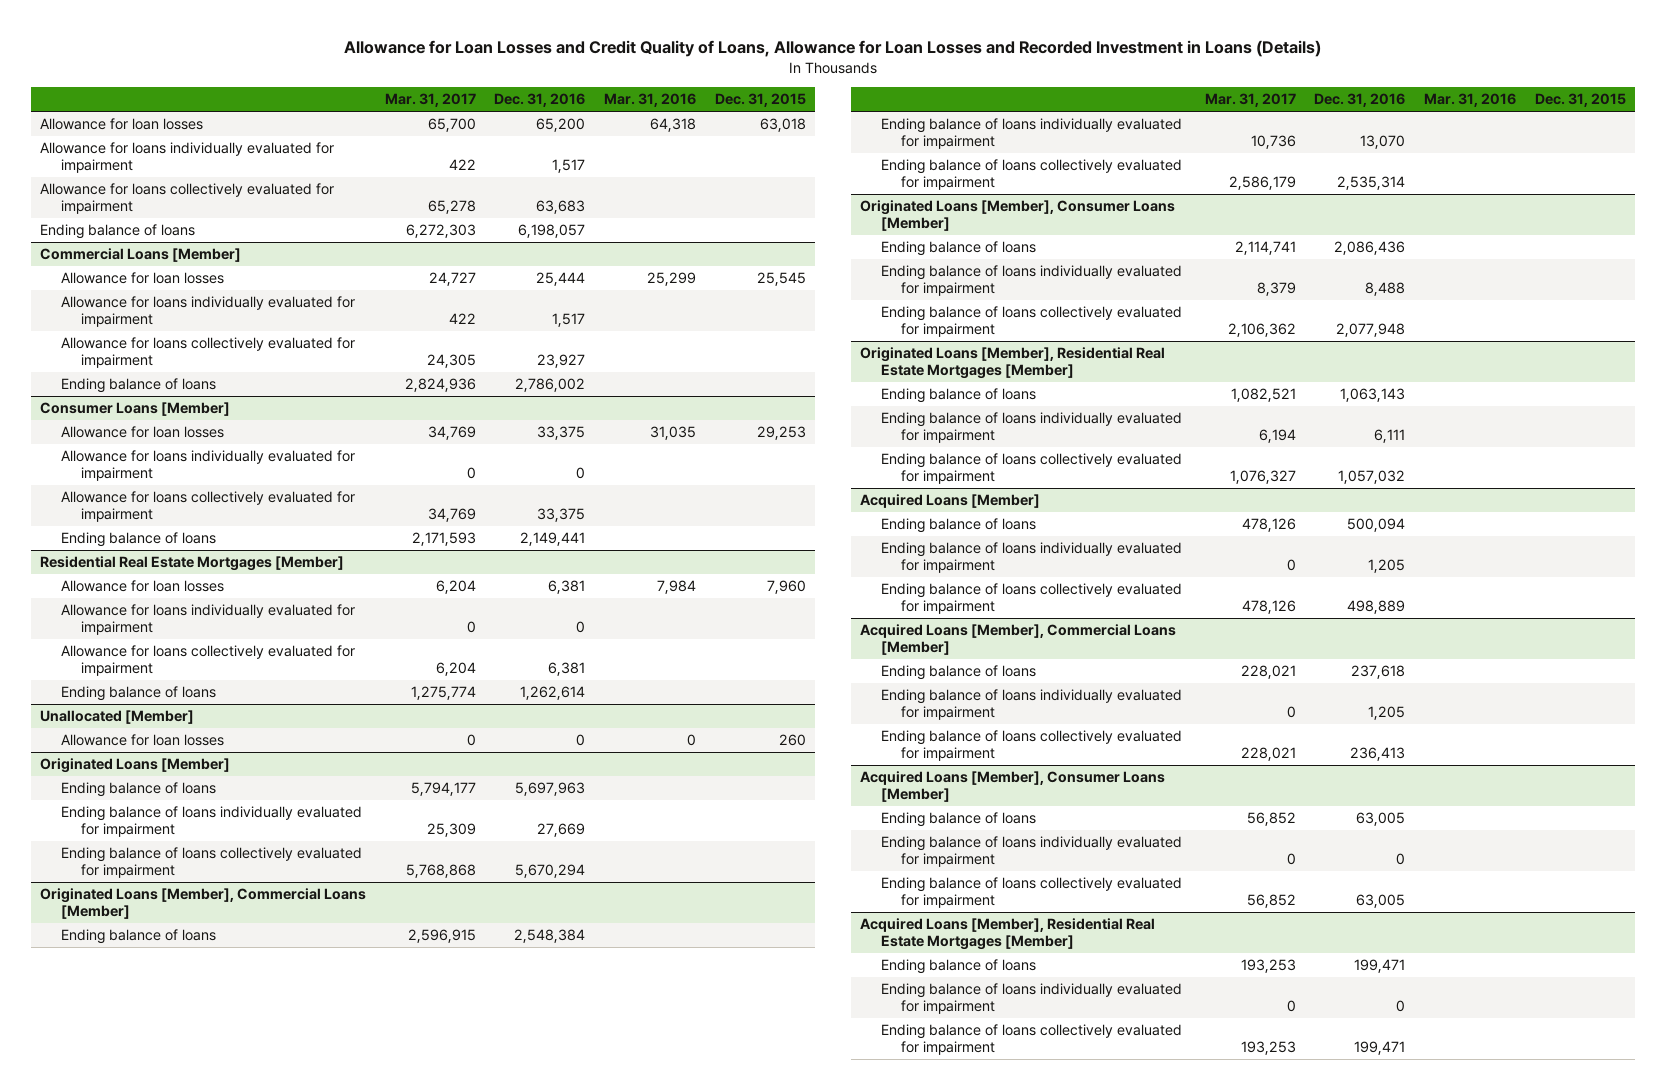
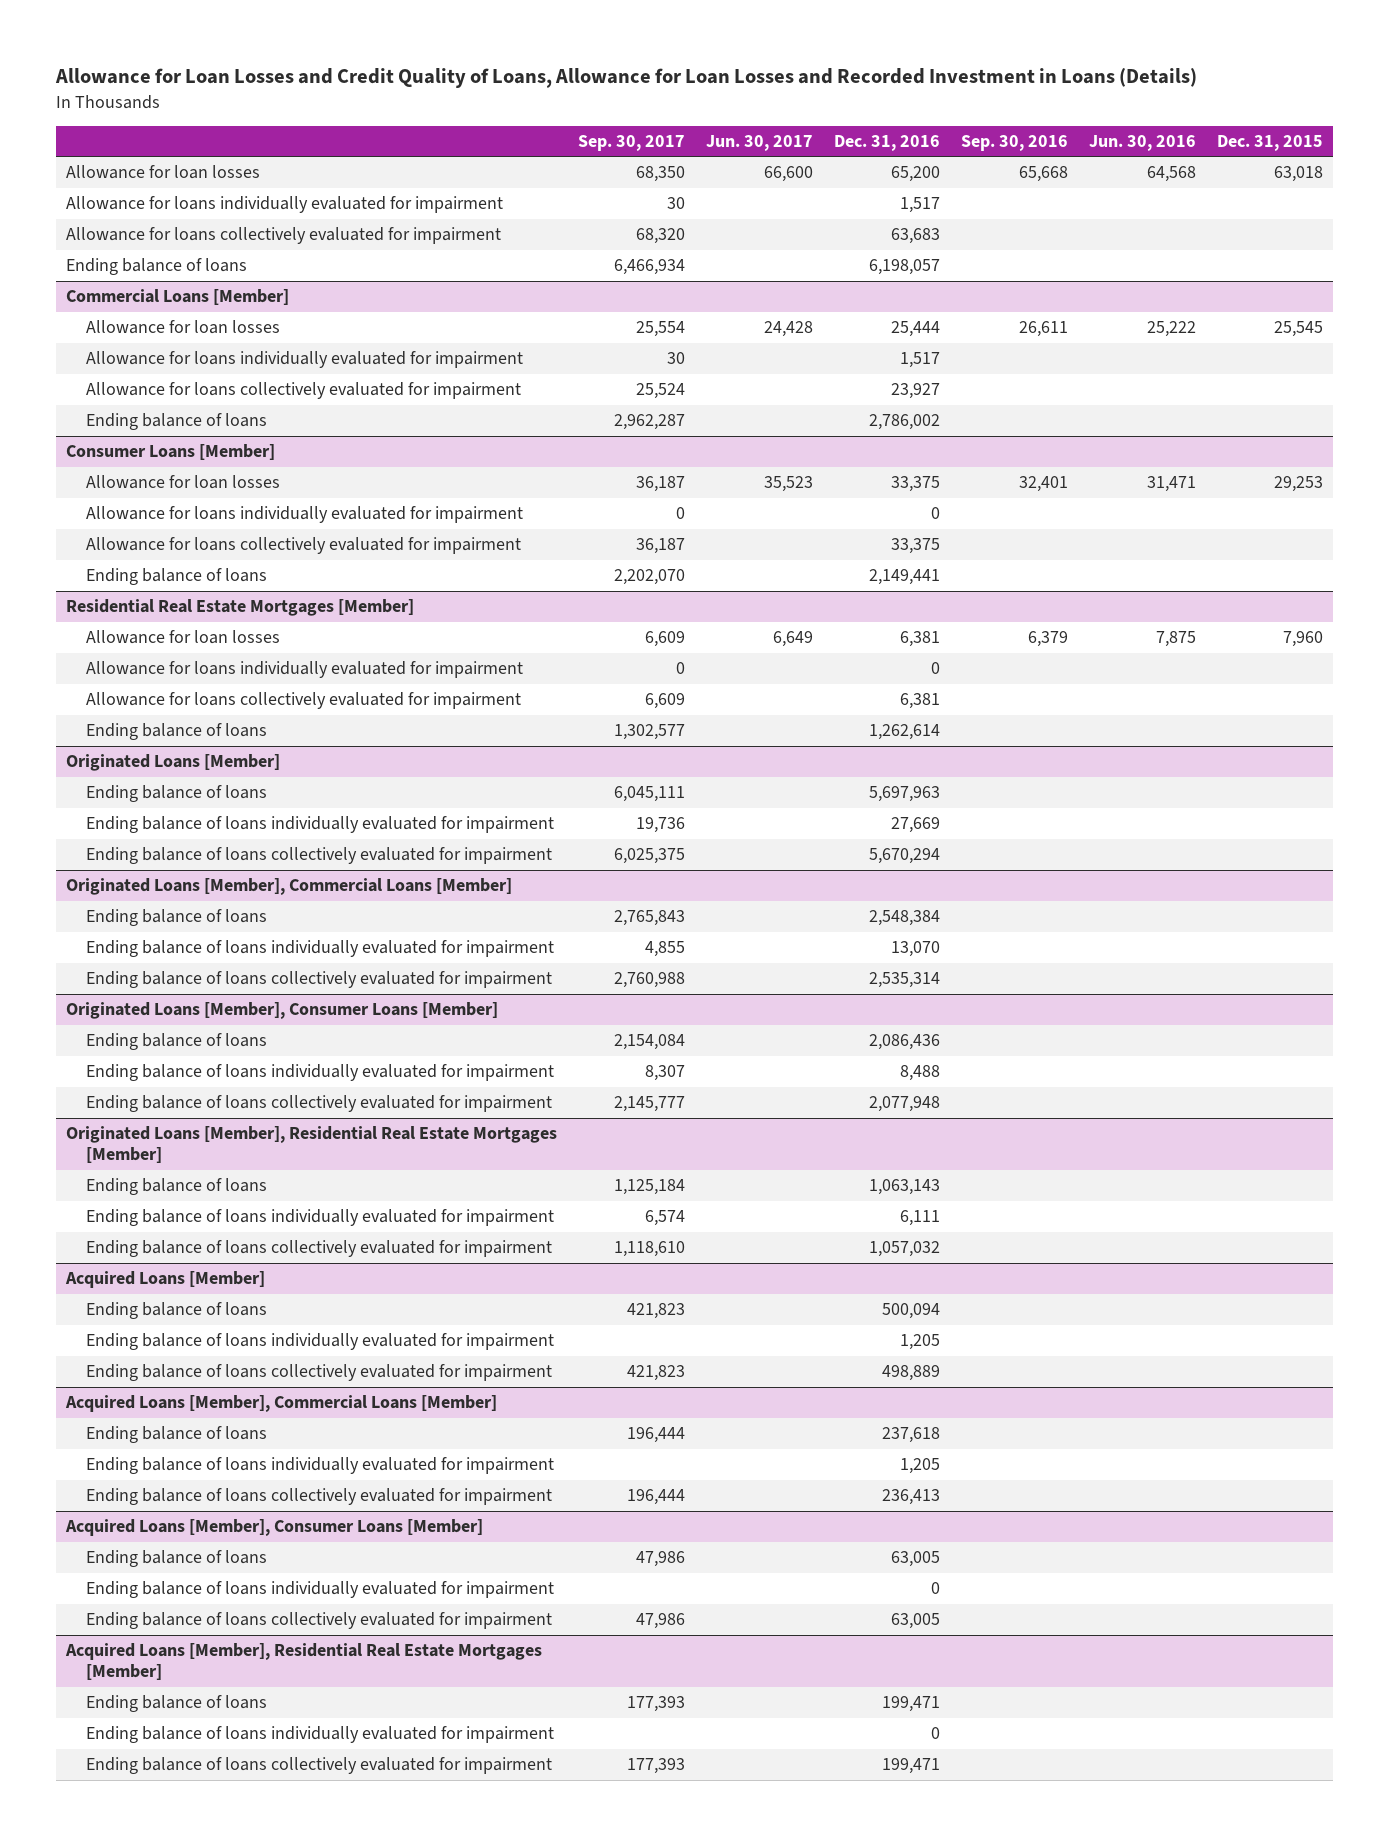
- | Mar. 31, 2017 | Dec. 31, 2016 | Mar. 31, 2016 | Dec. 31, 2015
+ | Sep. 30, 2017 | Jun. 30, 2017 | Dec. 31, 2016 | Sep. 30, 2016 | Jun. 30, 2016 | Dec. 31, 2015
- Unallocated [Member]
- Allowance for loan losses | 0 | 0 | 0 | 260

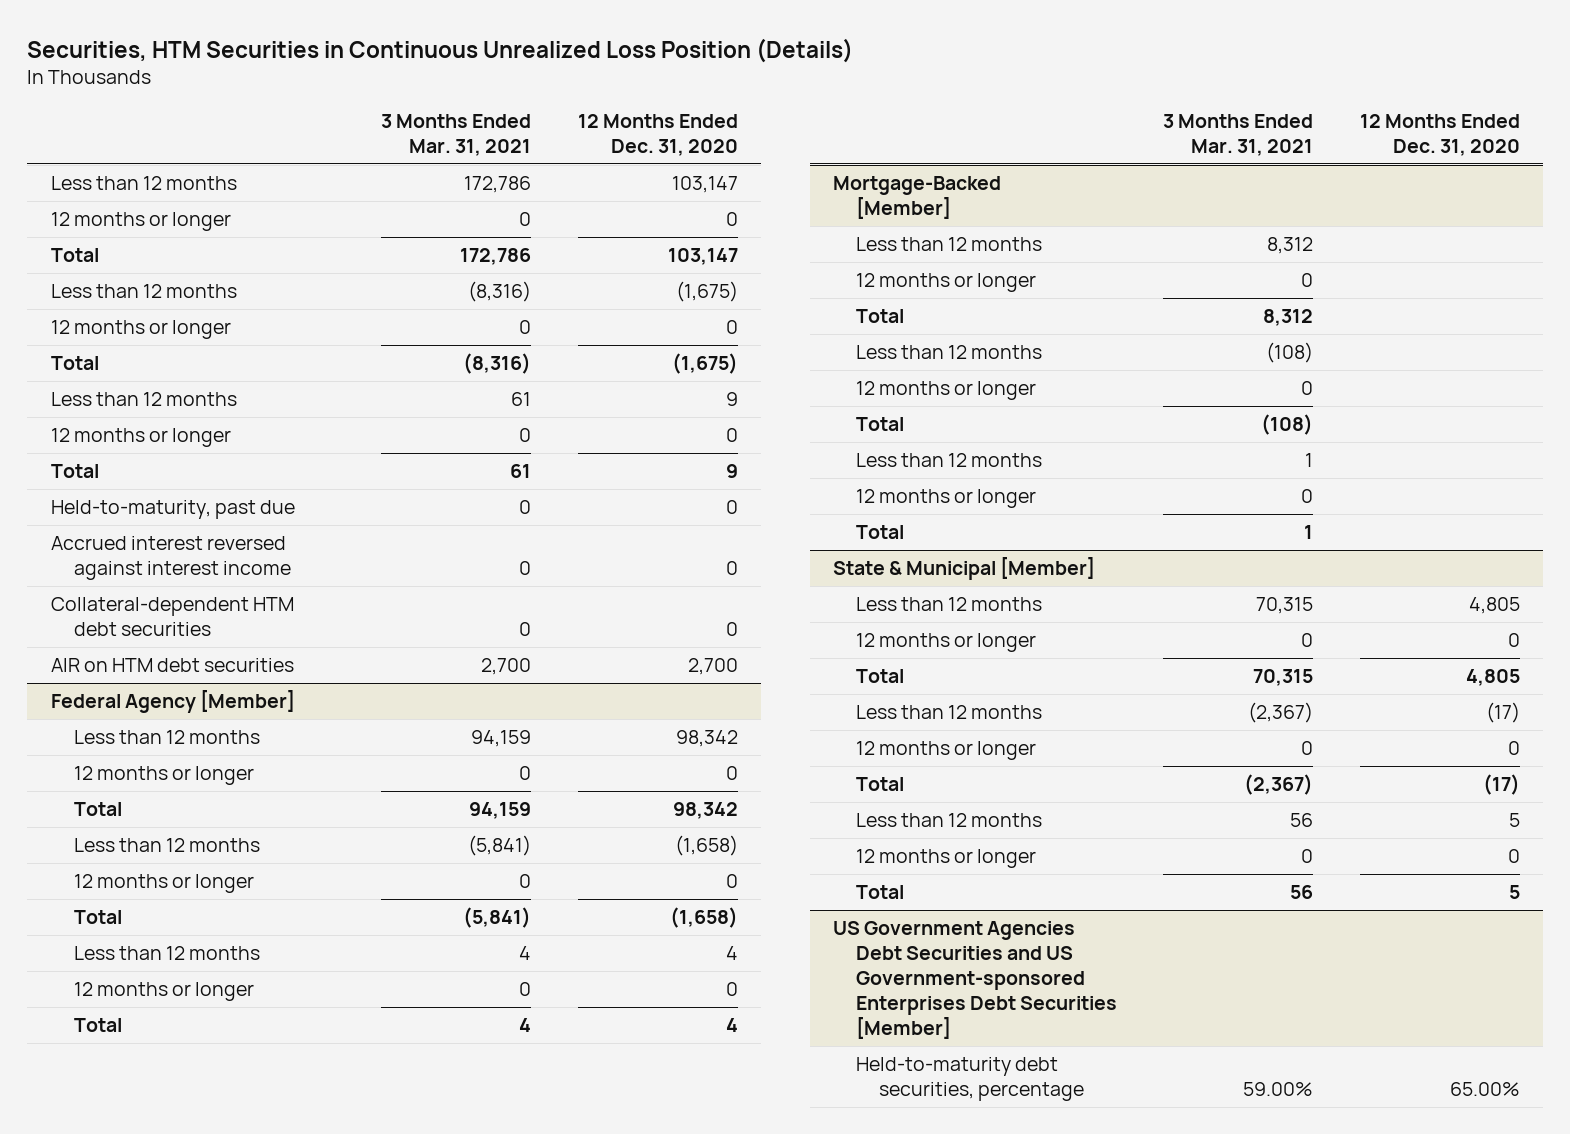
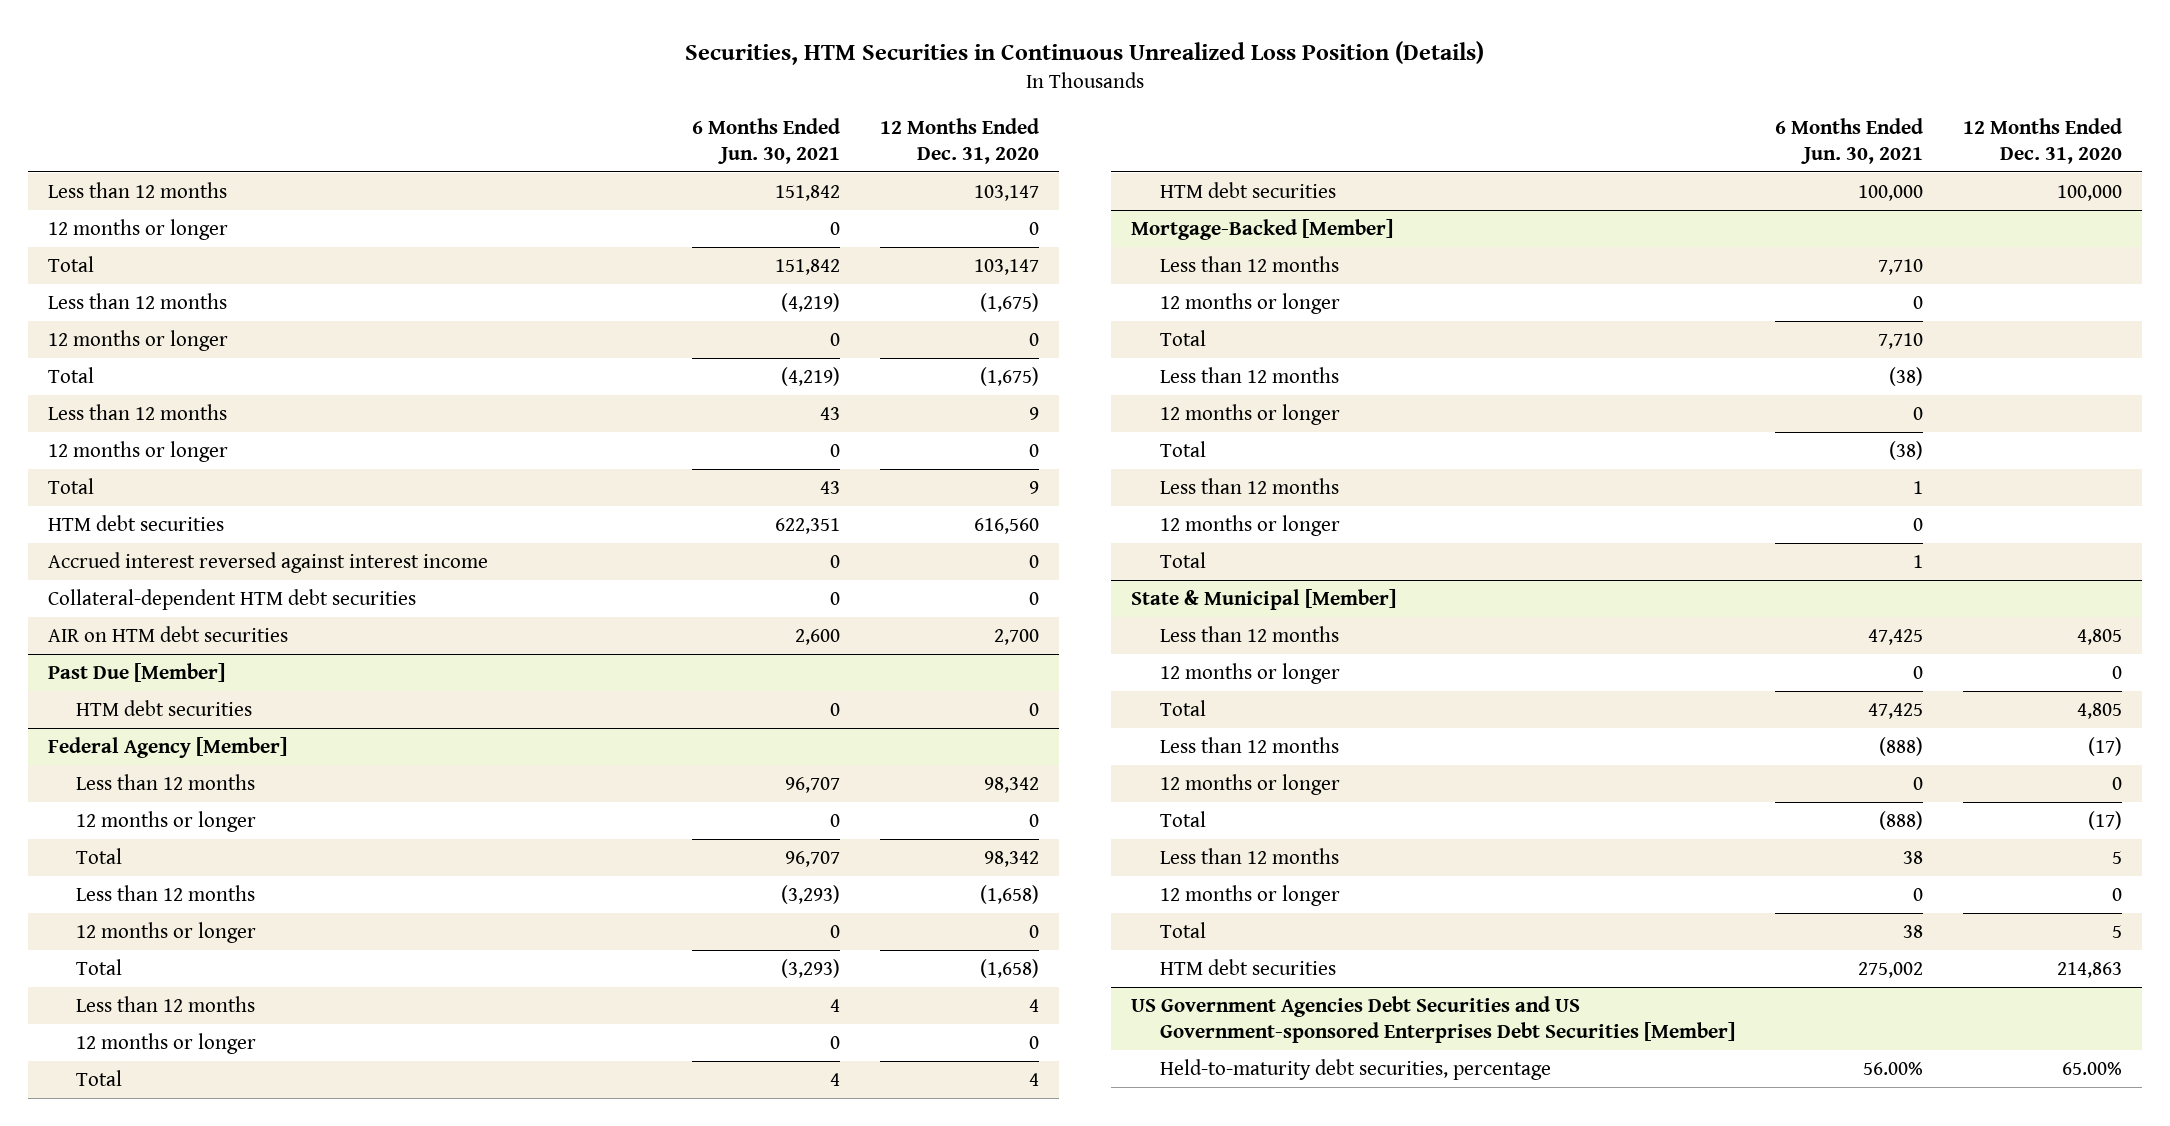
- | 3 Months Ended Mar. 31, 2021 | 12 Months Ended Dec. 31, 2020
+ | 6 Months Ended Jun. 30, 2021 | 12 Months Ended Dec. 31, 2020
- Held-to-maturity, past due | 0 | 0
+ HTM debt securities | 622,351 | 616,560
+ Past Due [Member]
+ HTM debt securities | 0 | 0
@ Federal Agency [Member]
+ HTM debt securities | 100,000 | 100,000
@ State & Municipal [Member]
+ HTM debt securities | 275,002 | 214,863

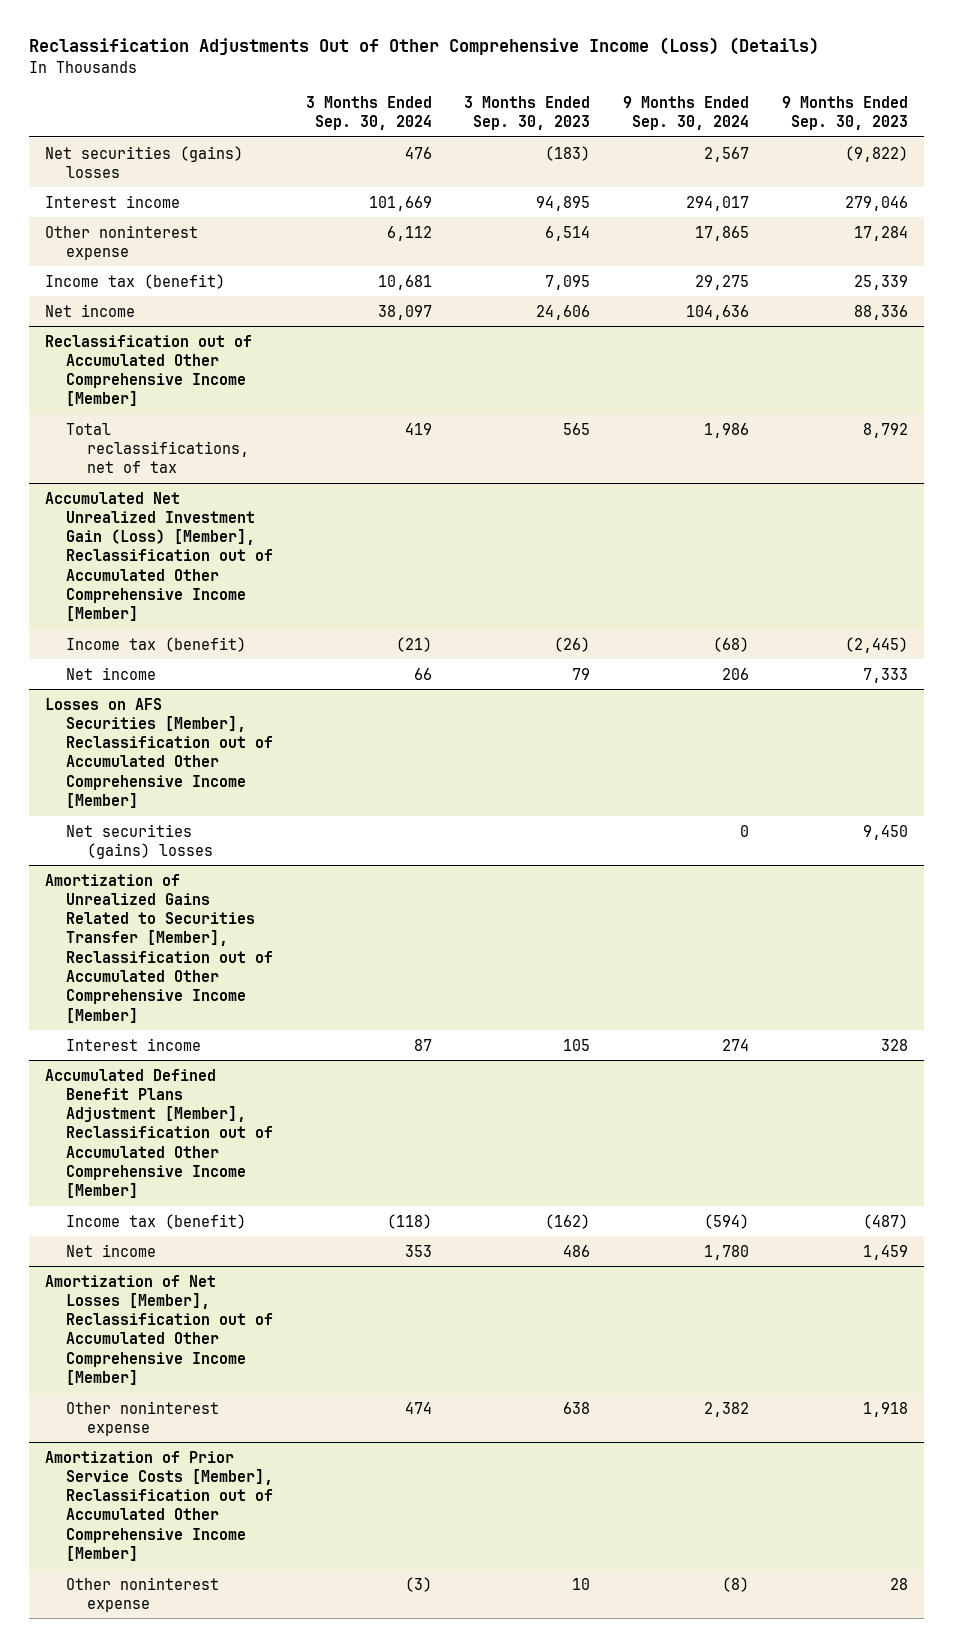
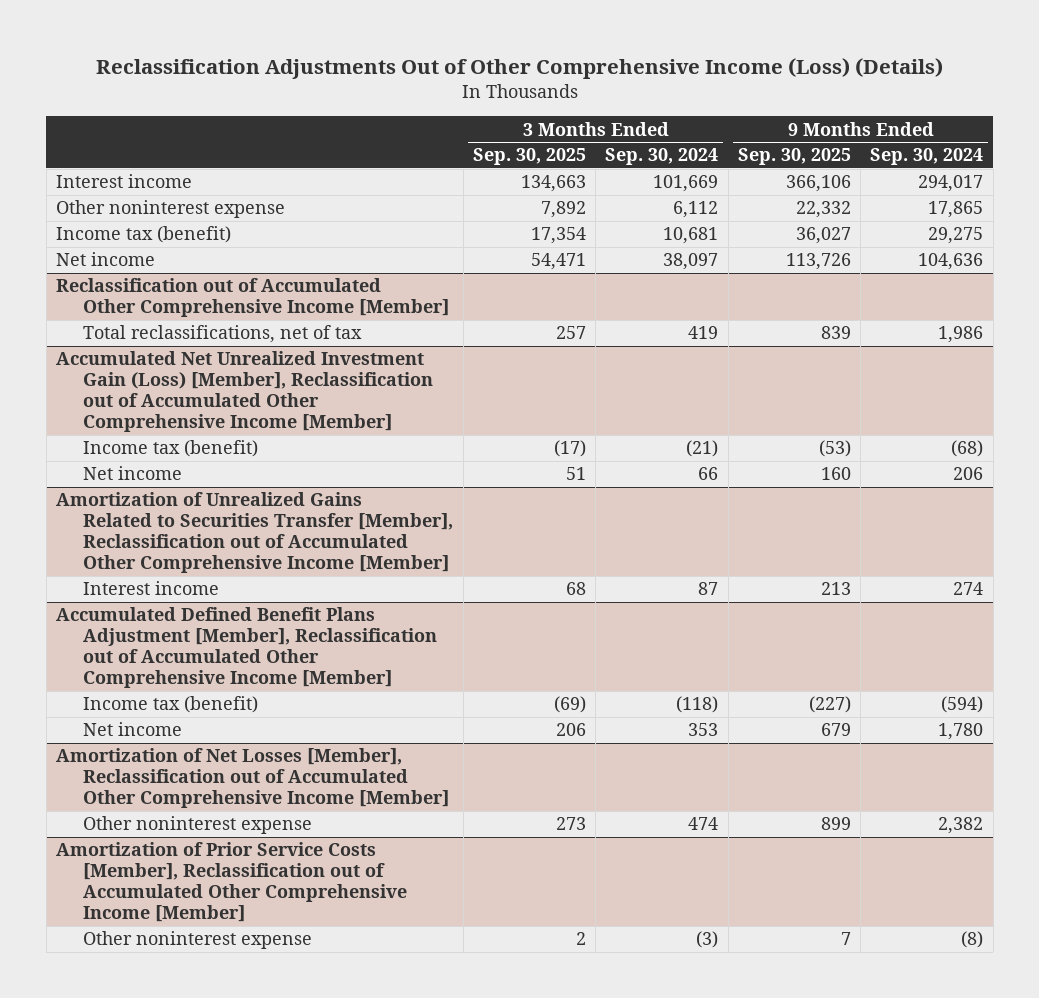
- | 3 Months Ended Sep. 30, 2024 | 3 Months Ended Sep. 30, 2023 | 9 Months Ended Sep. 30, 2024 | 9 Months Ended Sep. 30, 2023
+ | 3 Months Ended Sep. 30, 2025 | 3 Months Ended Sep. 30, 2024 | 9 Months Ended Sep. 30, 2025 | 9 Months Ended Sep. 30, 2024
- Net securities (gains) losses | 476 | (183) | 2,567 | (9,822)
- Losses on AFS Securities [Member], Reclassification out of Accumulated Other Comprehensive Income [Member]
- Net securities (gains) losses | | | 0 | 9,450

